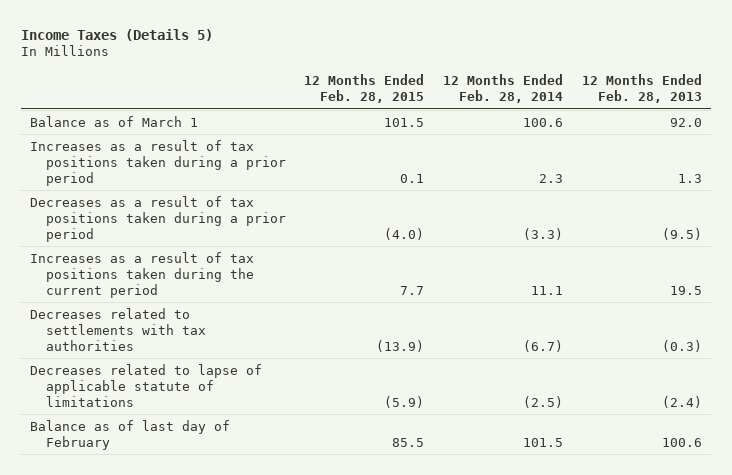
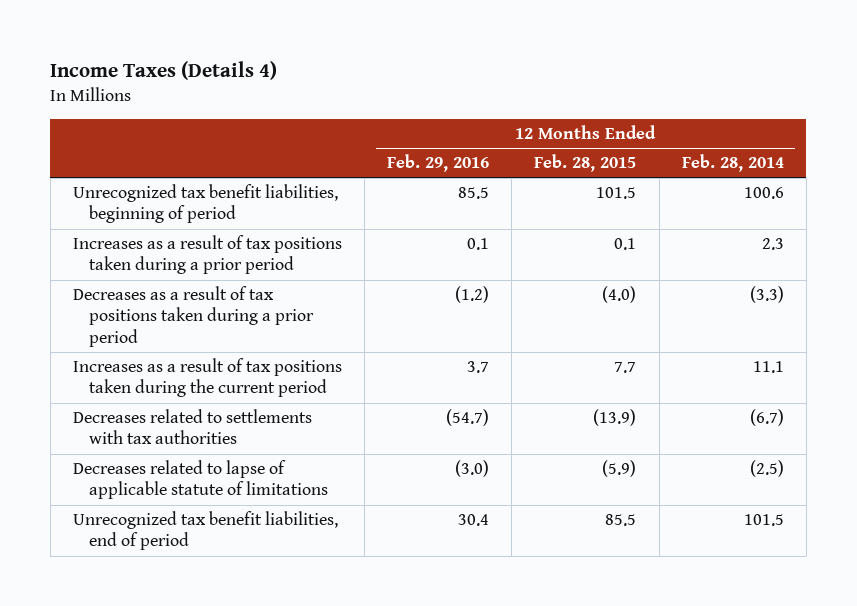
- Income Taxes (Details 5)
+ Income Taxes (Details 4)
- | 12 Months Ended Feb. 28, 2015 | 12 Months Ended Feb. 28, 2014 | 12 Months Ended Feb. 28, 2013
+ | 12 Months Ended Feb. 29, 2016 | 12 Months Ended Feb. 28, 2015 | 12 Months Ended Feb. 28, 2014
- Balance as of March 1 | 101.5 | 100.6 | 92.0
+ Unrecognized tax benefit liabilities, beginning of period | 85.5 | 101.5 | 100.6
- Balance as of last day of February | 85.5 | 101.5 | 100.6
+ Unrecognized tax benefit liabilities, end of period | 30.4 | 85.5 | 101.5

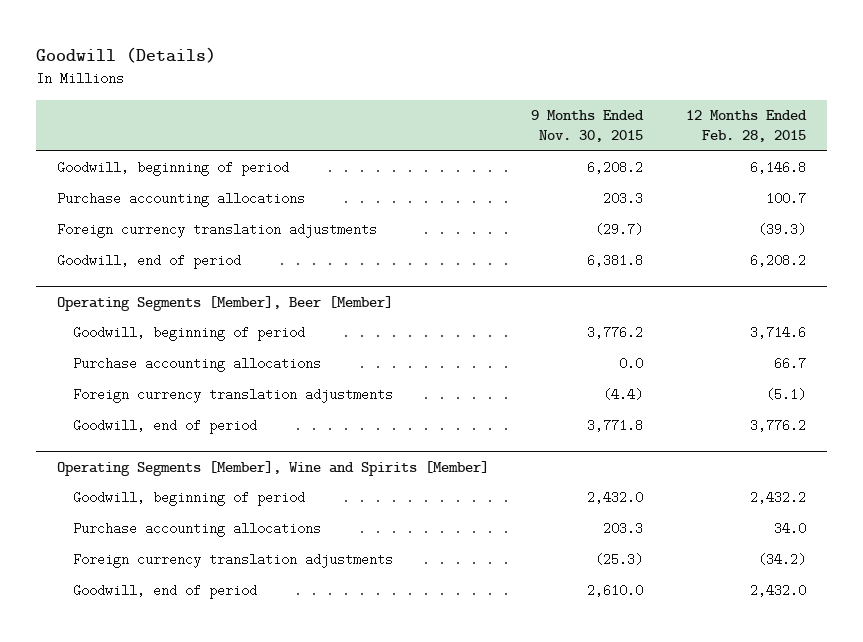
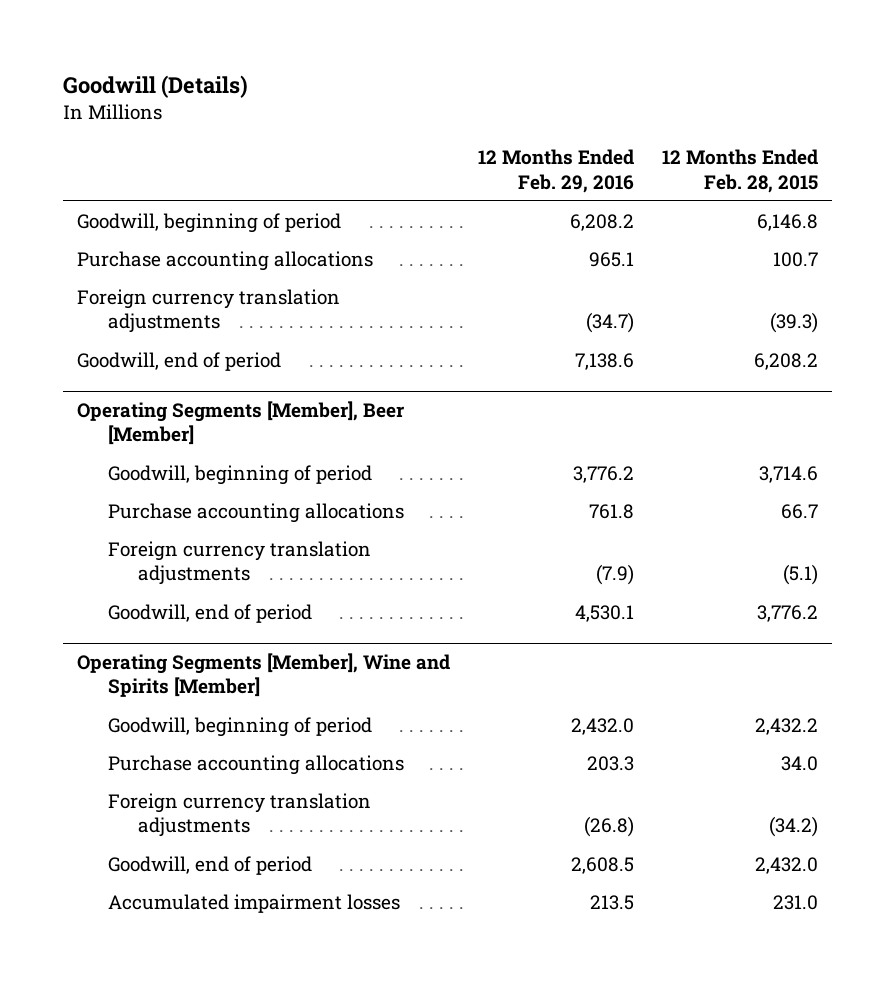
- | 9 Months Ended Nov. 30, 2015 | 12 Months Ended Feb. 28, 2015
+ | 12 Months Ended Feb. 29, 2016 | 12 Months Ended Feb. 28, 2015
@ Operating Segments [Member], Wine and Spirits [Member]
+ Accumulated impairment losses | 213.5 | 231.0

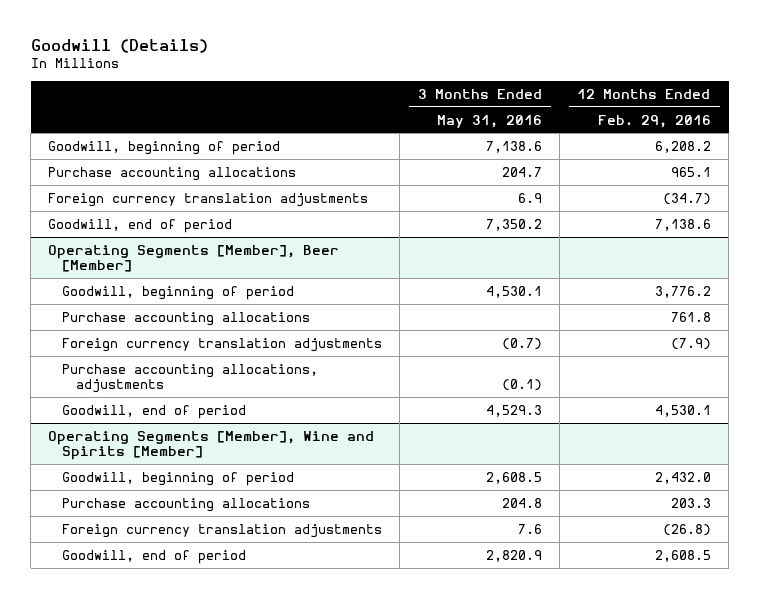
- | 12 Months Ended Feb. 29, 2016 | 12 Months Ended Feb. 28, 2015
+ | 3 Months Ended May 31, 2016 | 12 Months Ended Feb. 29, 2016
@ Operating Segments [Member], Beer [Member]
+ Purchase accounting allocations, adjustments | (0.1) |
@ Operating Segments [Member], Wine and Spirits [Member]
- Accumulated impairment losses | 213.5 | 231.0

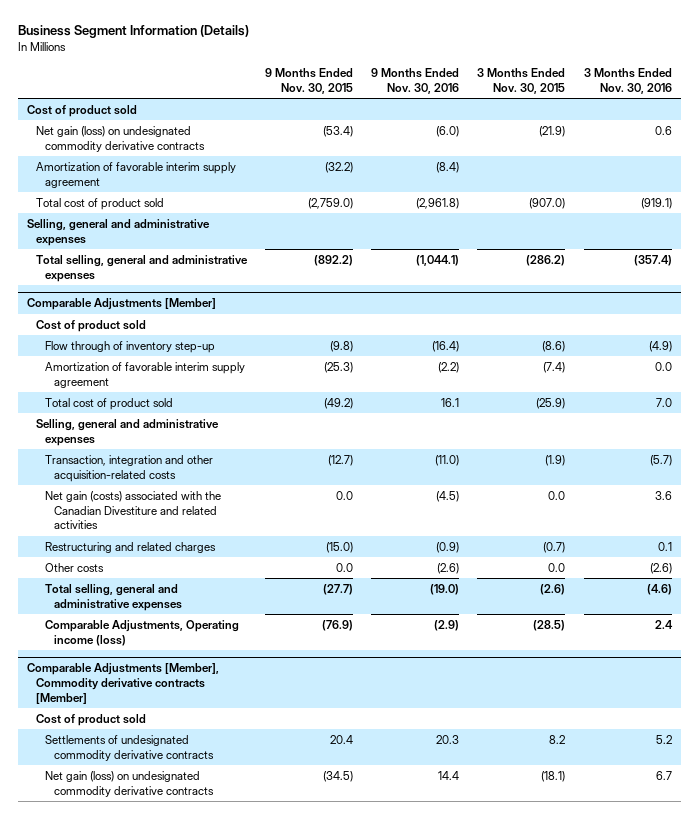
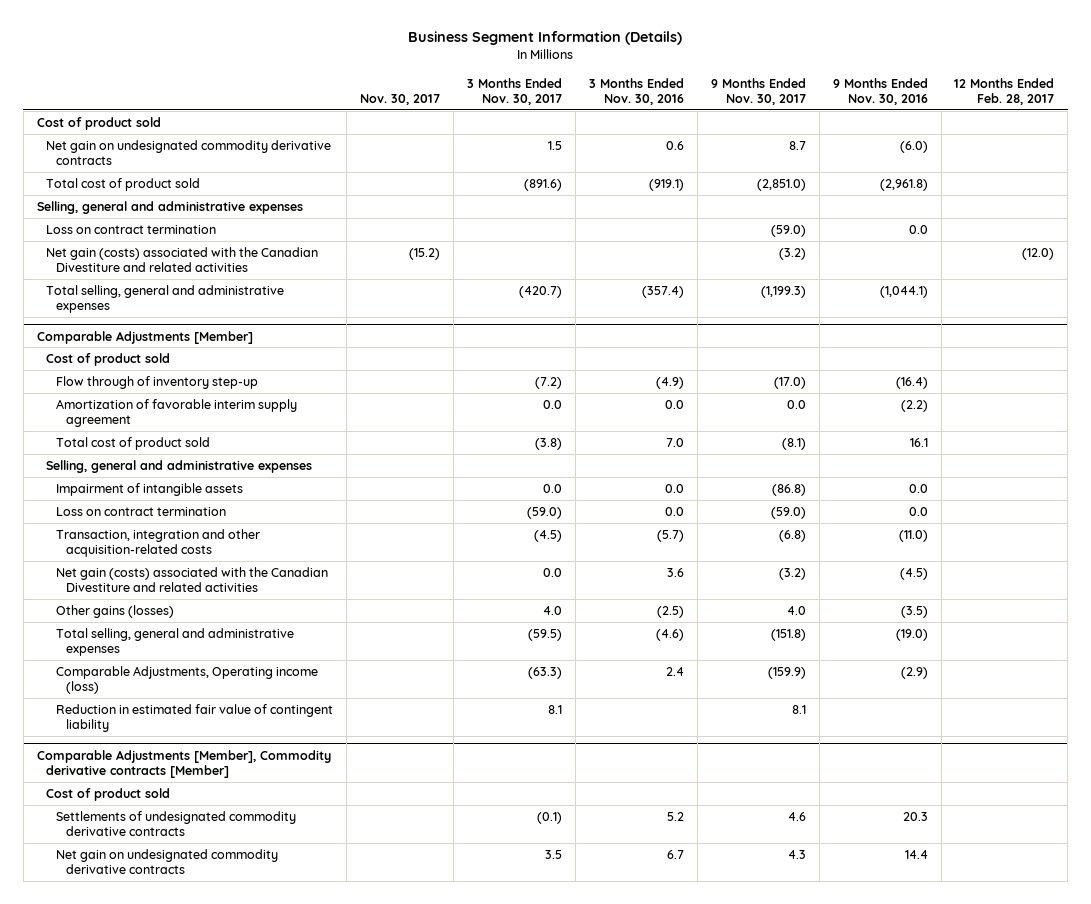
- | 9 Months Ended Nov. 30, 2015 | 9 Months Ended Nov. 30, 2016 | 3 Months Ended Nov. 30, 2015 | 3 Months Ended Nov. 30, 2016
+ | Nov. 30, 2017 | 3 Months Ended Nov. 30, 2017 | 3 Months Ended Nov. 30, 2016 | 9 Months Ended Nov. 30, 2017 | 9 Months Ended Nov. 30, 2016 | 12 Months Ended Feb. 28, 2017
- Net gain (loss) on undesignated commodity derivative contracts | (53.4) | (6.0) | (21.9) | 0.6
- Amortization of favorable interim supply agreement | (32.2) | (8.4) | |
+ Net gain on undesignated commodity derivative contracts | | 1.5 | 0.6 | 8.7 | (6.0) |
+ Loss on contract termination | | | | (59.0) | 0.0 |
+ Net gain (costs) associated with the Canadian Divestiture and related activities | (15.2) | | | (3.2) | | (12.0)
@ Comparable Adjustments [Member]
+ Impairment of intangible assets | | 0.0 | 0.0 | (86.8) | 0.0 |
+ Loss on contract termination | | (59.0) | 0.0 | (59.0) | 0.0 |
- Restructuring and related charges | (15.0) | (0.9) | (0.7) | 0.1
- Other costs | 0.0 | (2.6) | 0.0 | (2.6)
+ Other gains (losses) | | 4.0 | (2.5) | 4.0 | (3.5) |
+ Reduction in estimated fair value of contingent liability | | 8.1 | | 8.1 | |
@ Comparable Adjustments [Member], Commodity derivative contracts [Member]
- Net gain (loss) on undesignated commodity derivative contracts | (34.5) | 14.4 | (18.1) | 6.7
+ Net gain on undesignated commodity derivative contracts | | 3.5 | 6.7 | 4.3 | 14.4 |

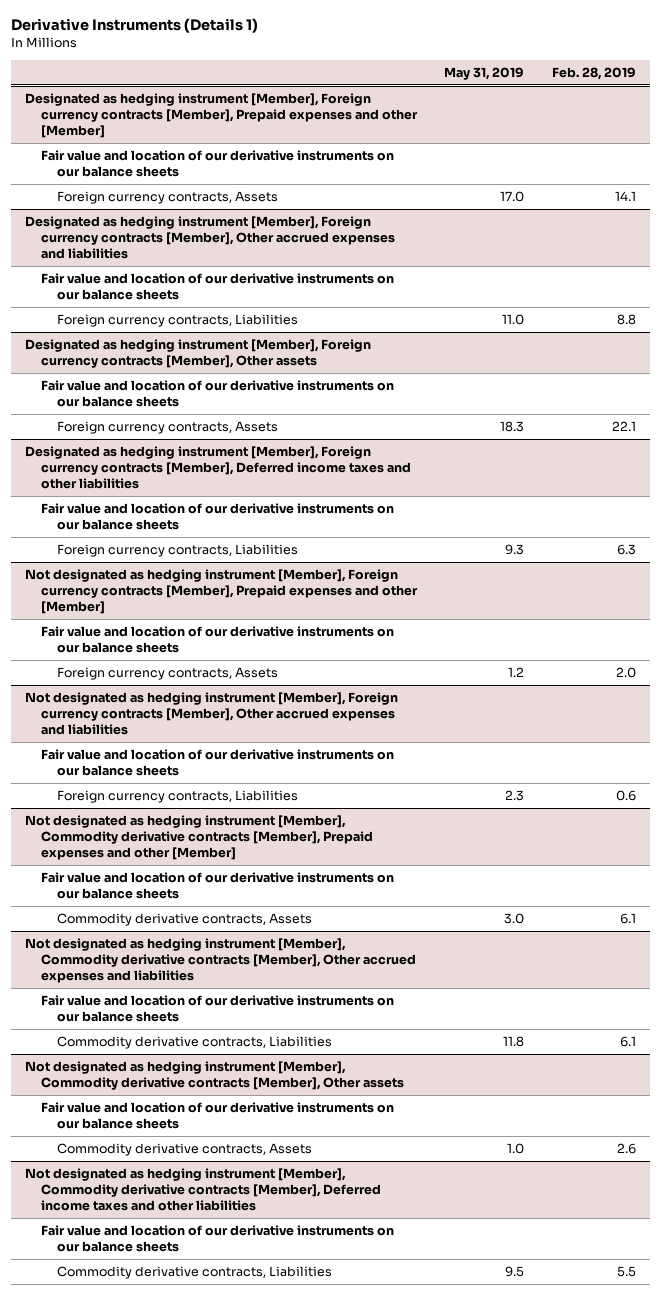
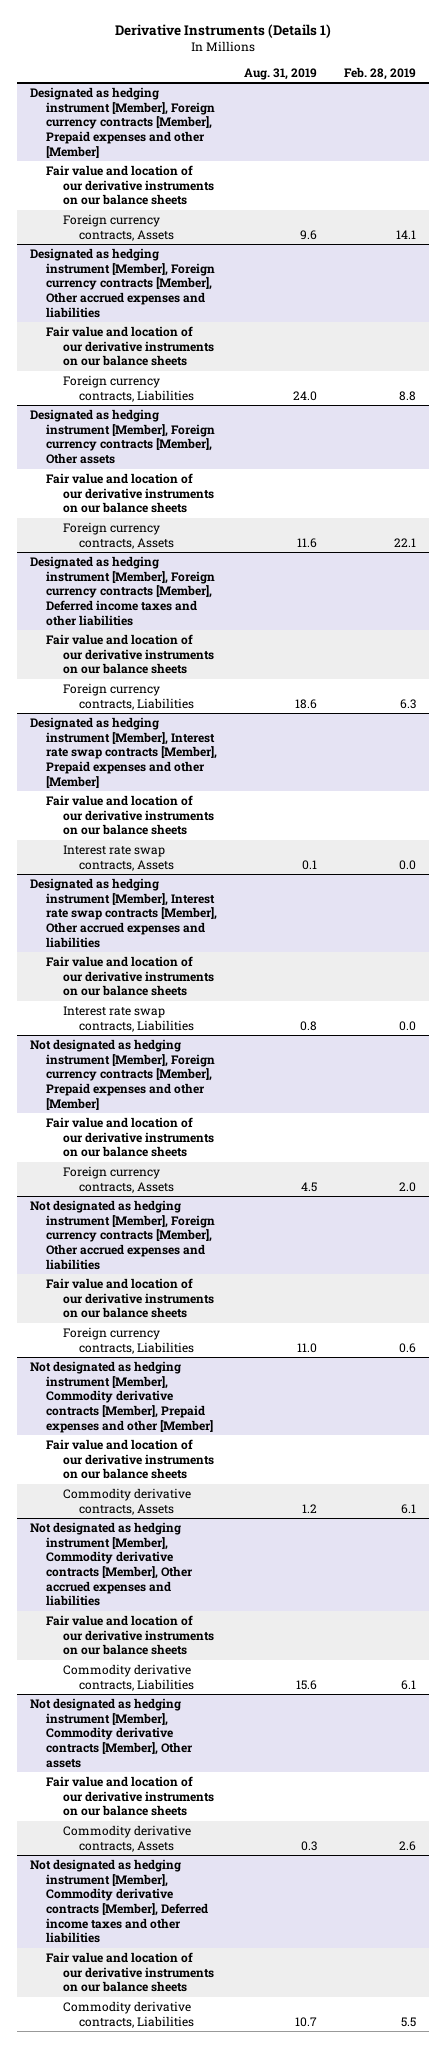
- | May 31, 2019 | Feb. 28, 2019
+ | Aug. 31, 2019 | Feb. 28, 2019
+ Designated as hedging instrument [Member], Interest rate swap contracts [Member], Prepaid expenses and other [Member]
+ Fair value and location of our derivative instruments on our balance sheets
+ Interest rate swap contracts, Assets | 0.1 | 0.0
+ Designated as hedging instrument [Member], Interest rate swap contracts [Member], Other accrued expenses and liabilities
+ Fair value and location of our derivative instruments on our balance sheets
+ Interest rate swap contracts, Liabilities | 0.8 | 0.0

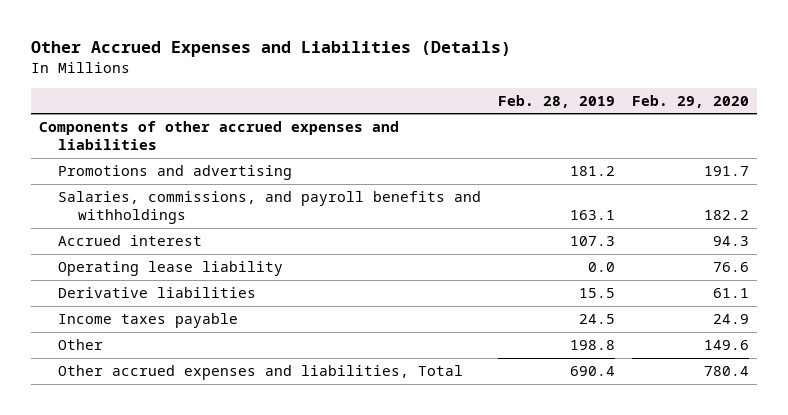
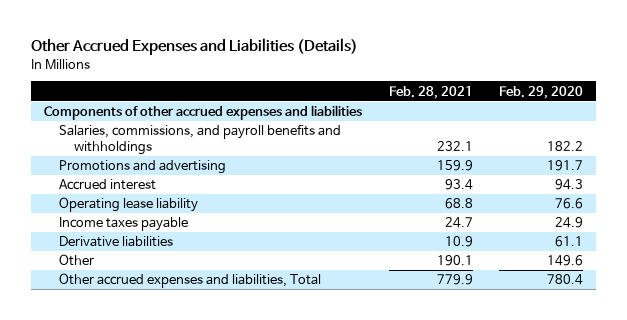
- | Feb. 28, 2019 | Feb. 29, 2020
+ | Feb. 28, 2021 | Feb. 29, 2020
moved down: Promotions and advertising | 159.9 | 191.7
moved down: Derivative liabilities | 10.9 | 61.1

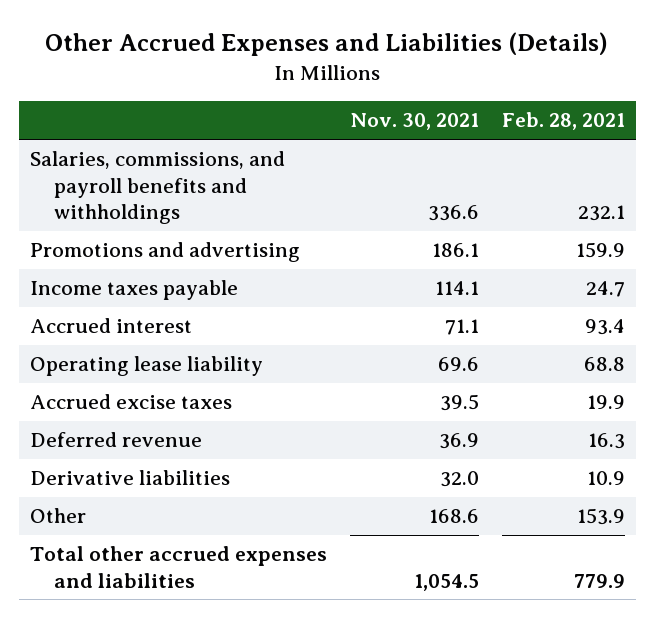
- | Feb. 28, 2021 | Feb. 29, 2020
+ | Nov. 30, 2021 | Feb. 28, 2021
- Components of other accrued expenses and liabilities
moved up: Income taxes payable | 114.1 | 24.7
+ Accrued excise taxes | 39.5 | 19.9
+ Deferred revenue | 36.9 | 16.3
- Other | 190.1 | 149.6
- Other accrued expenses and liabilities, Total | 779.9 | 780.4
+ Other | 168.6 | 153.9
+ Total other accrued expenses and liabilities | 1,054.5 | 779.9

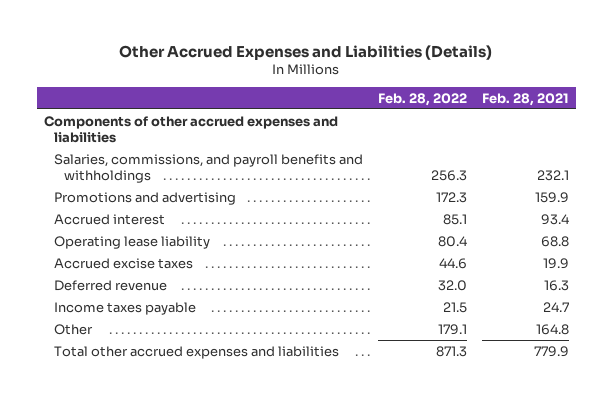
- | Nov. 30, 2021 | Feb. 28, 2021
+ | Feb. 28, 2022 | Feb. 28, 2021
+ Components of other accrued expenses and liabilities
- Derivative liabilities | 32.0 | 10.9
- Other | 168.6 | 153.9
moved down: Income taxes payable | 21.5 | 24.7
+ Other | 179.1 | 164.8

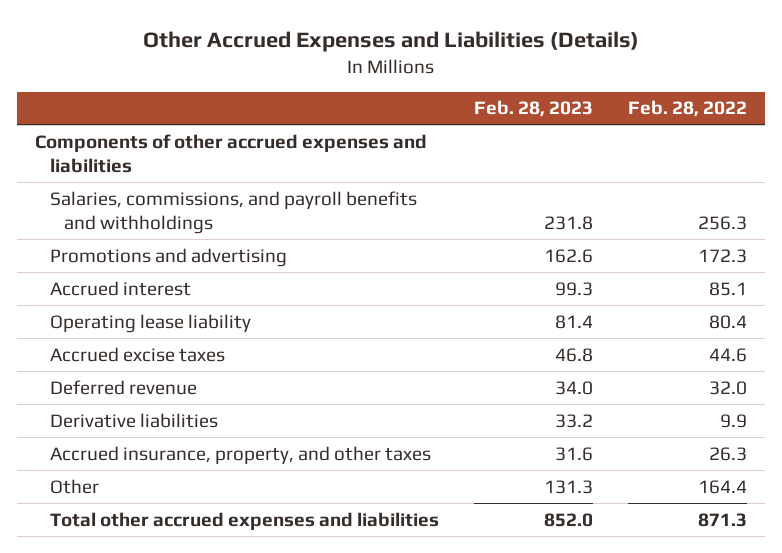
- | Feb. 28, 2022 | Feb. 28, 2021
+ | Feb. 28, 2023 | Feb. 28, 2022
- Income taxes payable | 21.5 | 24.7
- Other | 179.1 | 164.8
+ Derivative liabilities | 33.2 | 9.9
+ Accrued insurance, property, and other taxes | 31.6 | 26.3
+ Other | 131.3 | 164.4

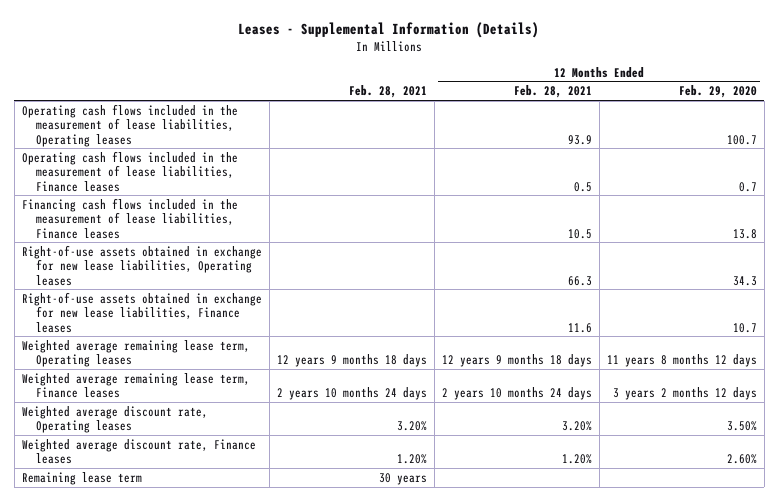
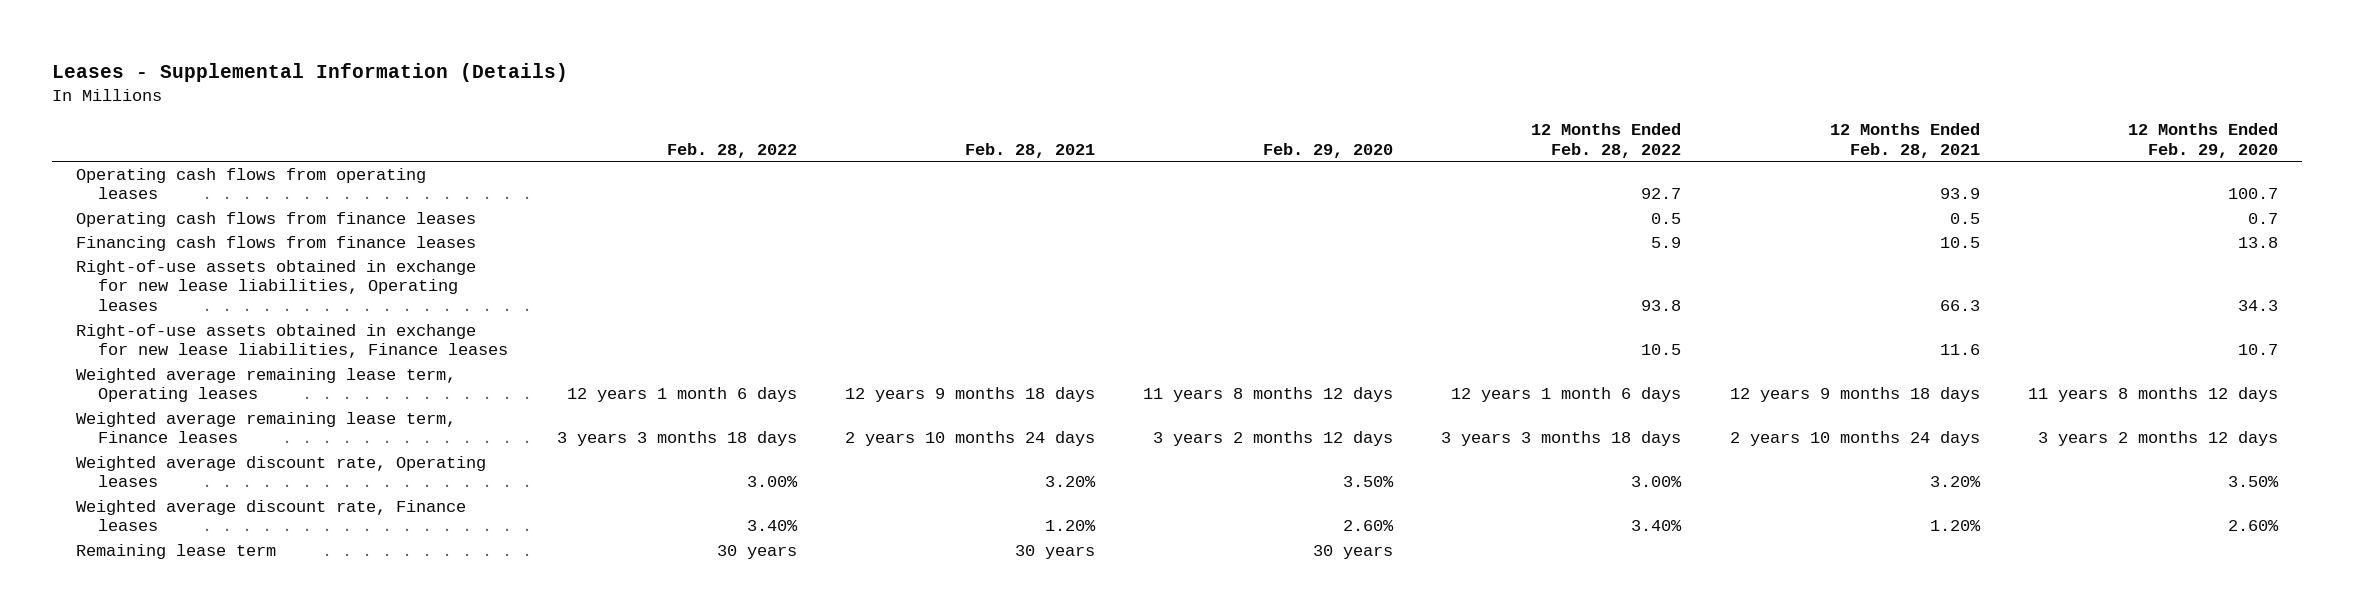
- | Feb. 28, 2021 | 12 Months Ended Feb. 28, 2021 | 12 Months Ended Feb. 29, 2020
+ | Feb. 28, 2022 | Feb. 28, 2021 | Feb. 29, 2020 | 12 Months Ended Feb. 28, 2022 | 12 Months Ended Feb. 28, 2021 | 12 Months Ended Feb. 29, 2020
- Operating cash flows included in the measurement of lease liabilities, Operating leases | | 93.9 | 100.7
- Operating cash flows included in the measurement of lease liabilities, Finance leases | | 0.5 | 0.7
- Financing cash flows included in the measurement of lease liabilities, Finance leases | | 10.5 | 13.8
+ Operating cash flows from operating leases | | | | 92.7 | 93.9 | 100.7
+ Operating cash flows from finance leases | | | | 0.5 | 0.5 | 0.7
+ Financing cash flows from finance leases | | | | 5.9 | 10.5 | 13.8

